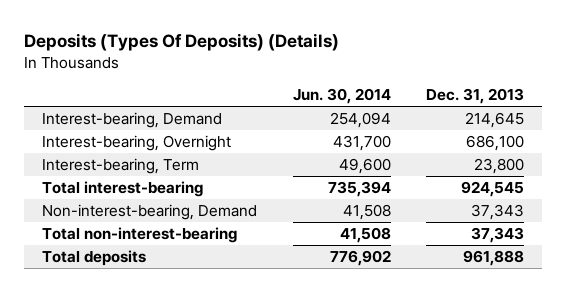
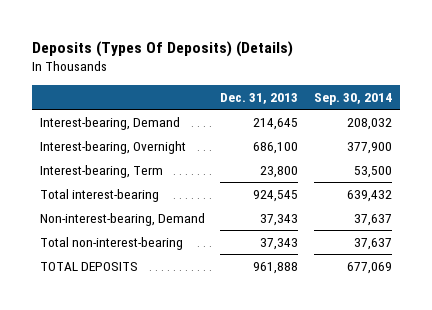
- | Jun. 30, 2014 | Dec. 31, 2013
+ | Dec. 31, 2013 | Sep. 30, 2014
- Total deposits | 776,902 | 961,888
+ TOTAL DEPOSITS | 961,888 | 677,069

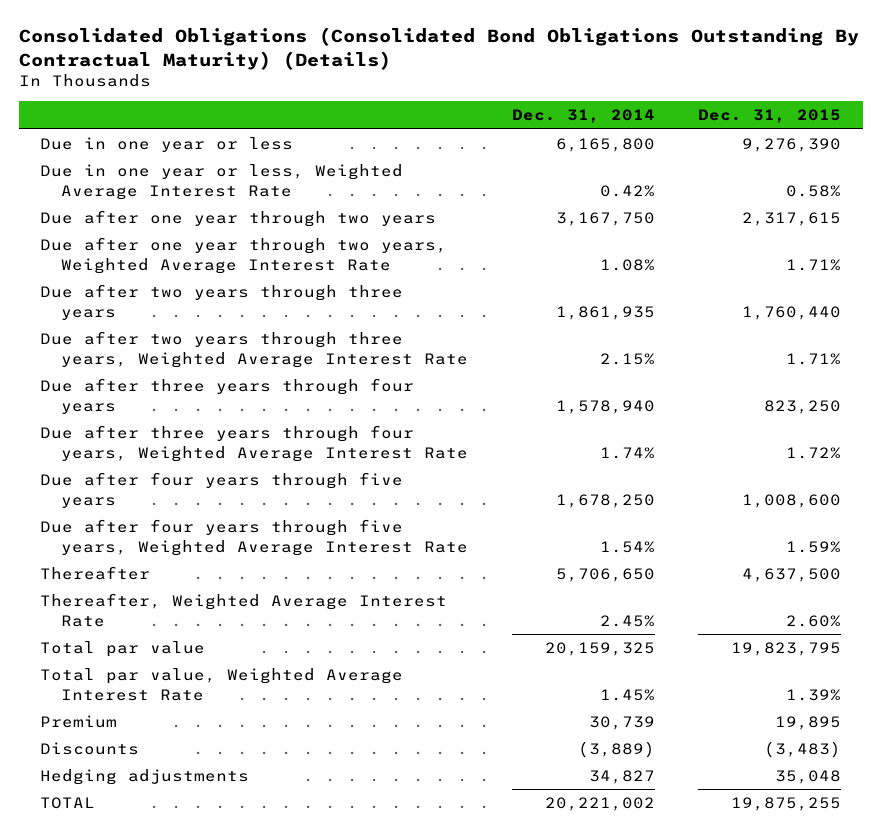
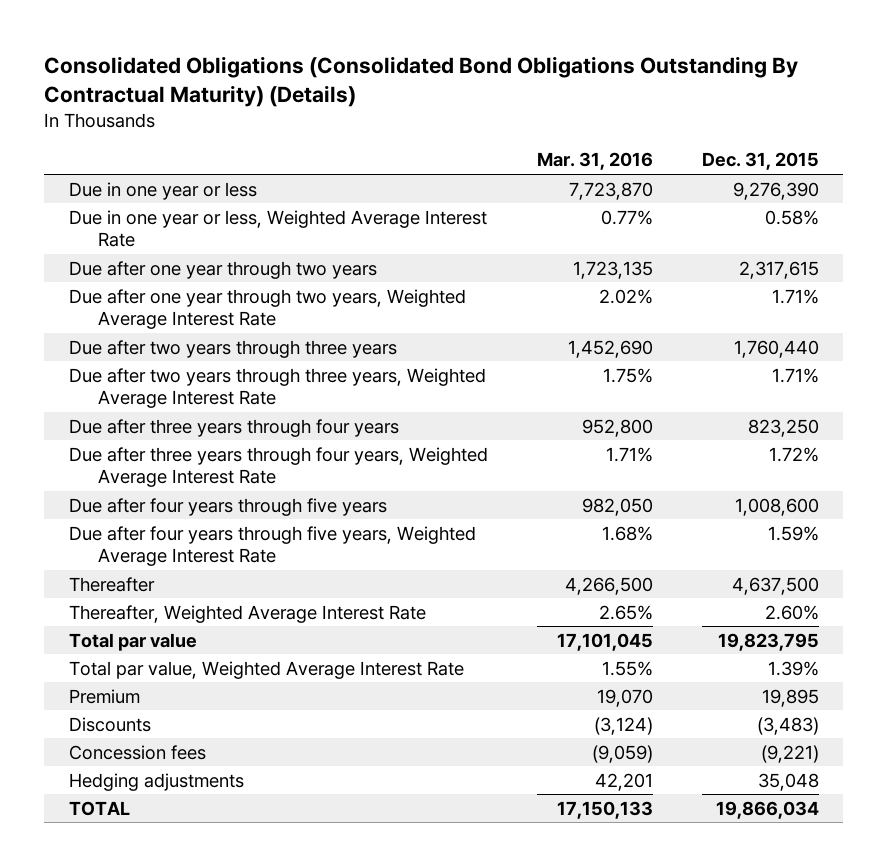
- | Dec. 31, 2014 | Dec. 31, 2015
+ | Mar. 31, 2016 | Dec. 31, 2015
+ Concession fees | (9,059) | (9,221)
- TOTAL | 20,221,002 | 19,875,255
+ TOTAL | 17,150,133 | 19,866,034

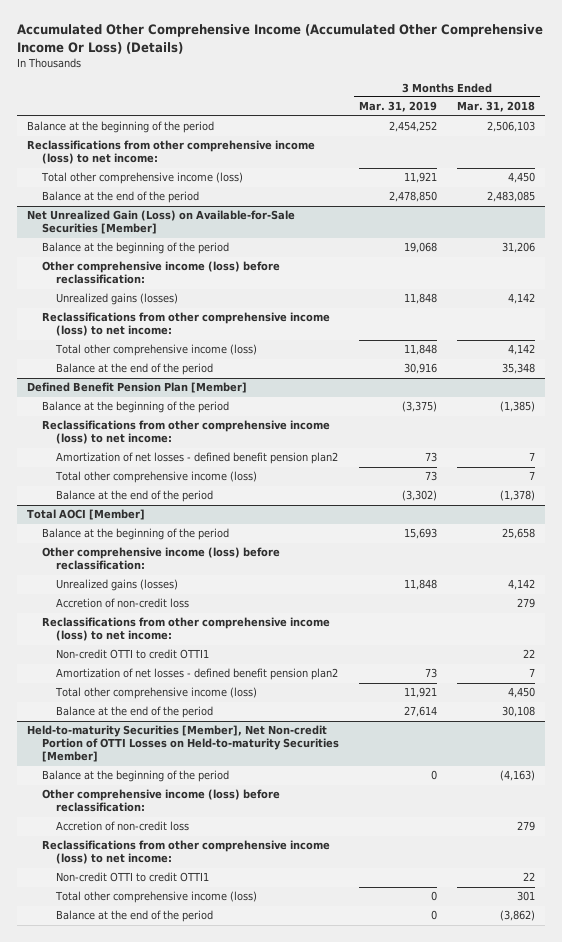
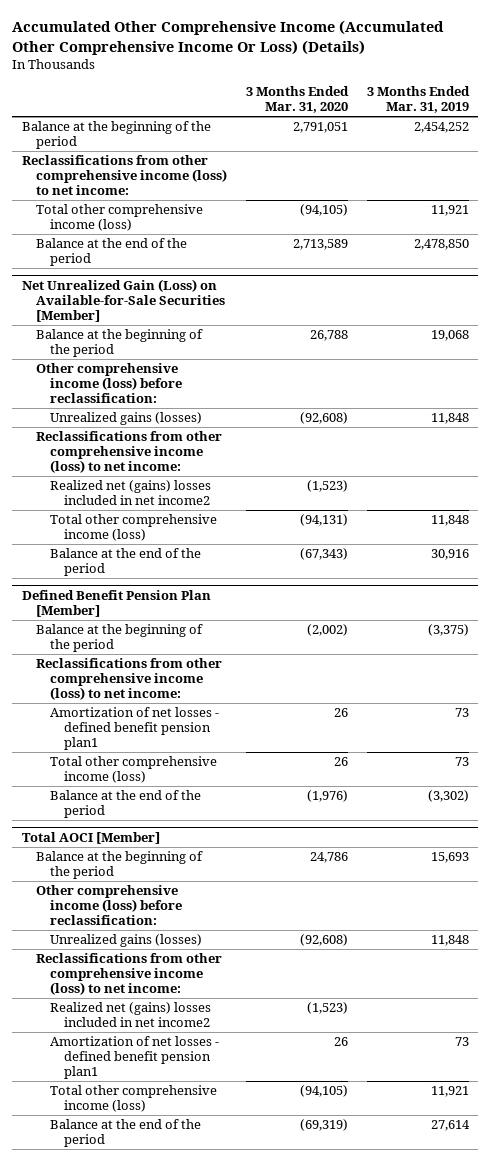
- | 3 Months Ended Mar. 31, 2019 | 3 Months Ended Mar. 31, 2018
+ | 3 Months Ended Mar. 31, 2020 | 3 Months Ended Mar. 31, 2019
@ Net Unrealized Gain (Loss) on Available-for-Sale Securities [Member]
+ Realized net (gains) losses included in net income2 | (1,523) |
@ Defined Benefit Pension Plan [Member]
- Amortization of net losses - defined benefit pension plan2 | 73 | 7
+ Amortization of net losses - defined benefit pension plan1 | 26 | 73
@ Total AOCI [Member]
- Accretion of non-credit loss | | 279
- Non-credit OTTI to credit OTTI1 | | 22
- Amortization of net losses - defined benefit pension plan2 | 73 | 7
+ Realized net (gains) losses included in net income2 | (1,523) |
+ Amortization of net losses - defined benefit pension plan1 | 26 | 73
- Held-to-maturity Securities [Member], Net Non-credit Portion of OTTI Losses on Held-to-maturity Securities [Member]
- Balance at the beginning of the period | 0 | (4,163)
- Other comprehensive income (loss) before reclassification:
- Accretion of non-credit loss | | 279
- Reclassifications from other comprehensive income (loss) to net income:
- Non-credit OTTI to credit OTTI1 | | 22
- Total other comprehensive income (loss) | 0 | 301
- Balance at the end of the period | 0 | (3,862)

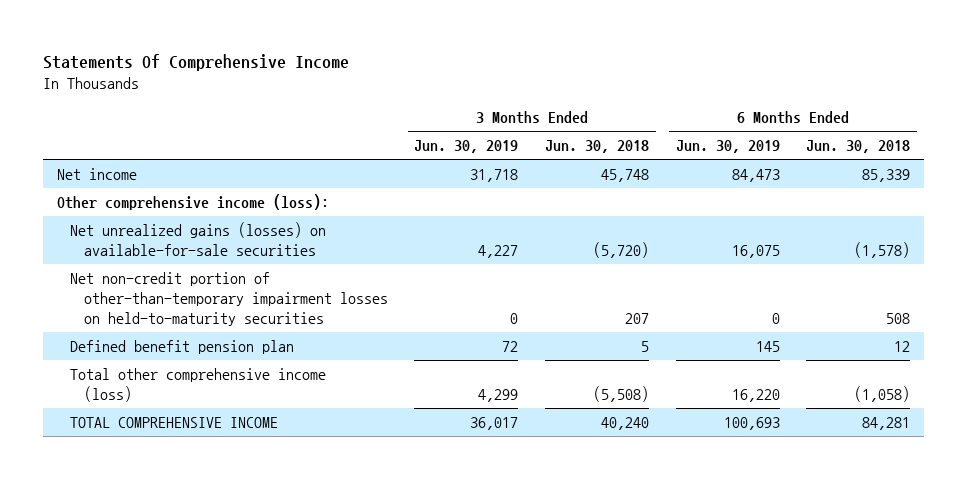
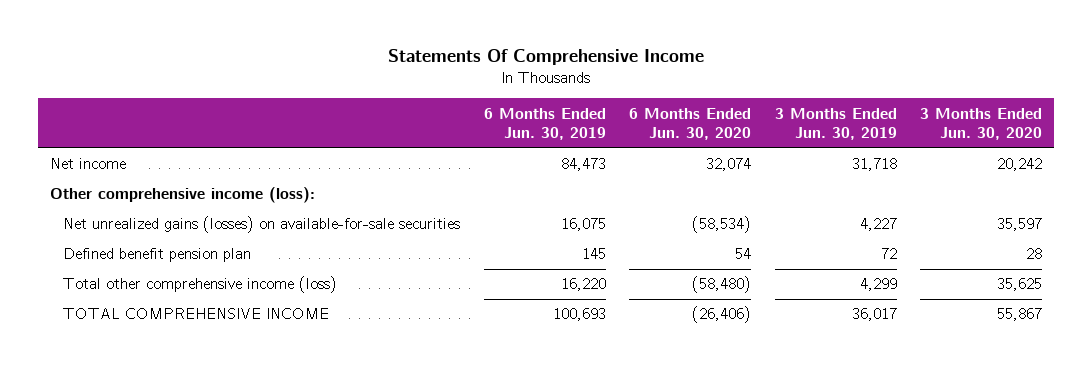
- | 3 Months Ended Jun. 30, 2019 | 3 Months Ended Jun. 30, 2018 | 6 Months Ended Jun. 30, 2019 | 6 Months Ended Jun. 30, 2018
+ | 6 Months Ended Jun. 30, 2019 | 6 Months Ended Jun. 30, 2020 | 3 Months Ended Jun. 30, 2019 | 3 Months Ended Jun. 30, 2020
- Net non-credit portion of other-than-temporary impairment losses on held-to-maturity securities | 0 | 207 | 0 | 508

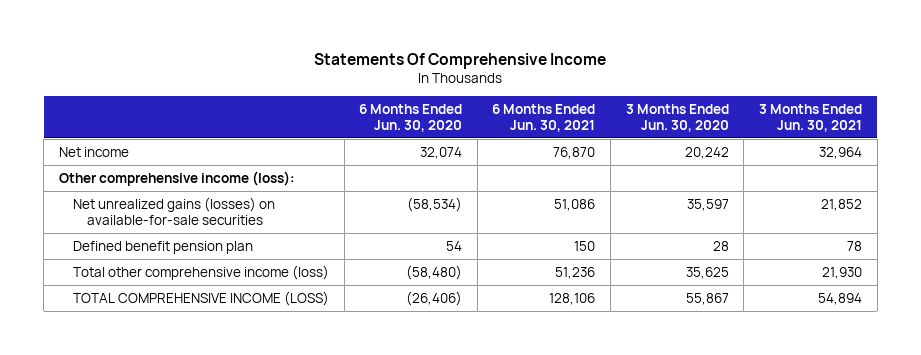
- | 6 Months Ended Jun. 30, 2019 | 6 Months Ended Jun. 30, 2020 | 3 Months Ended Jun. 30, 2019 | 3 Months Ended Jun. 30, 2020
+ | 6 Months Ended Jun. 30, 2020 | 6 Months Ended Jun. 30, 2021 | 3 Months Ended Jun. 30, 2020 | 3 Months Ended Jun. 30, 2021
- TOTAL COMPREHENSIVE INCOME | 100,693 | (26,406) | 36,017 | 55,867
+ TOTAL COMPREHENSIVE INCOME (LOSS) | (26,406) | 128,106 | 55,867 | 54,894

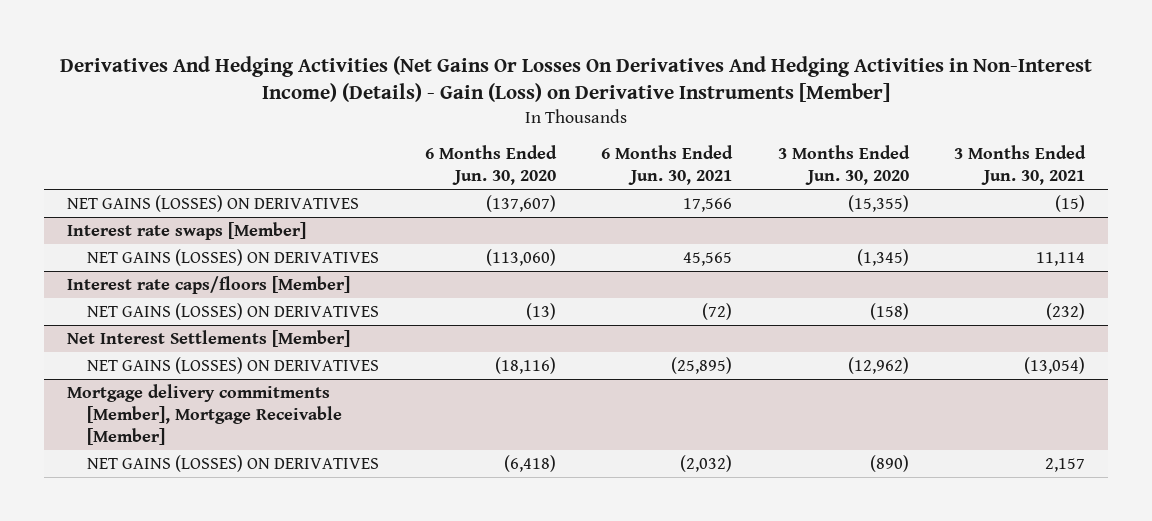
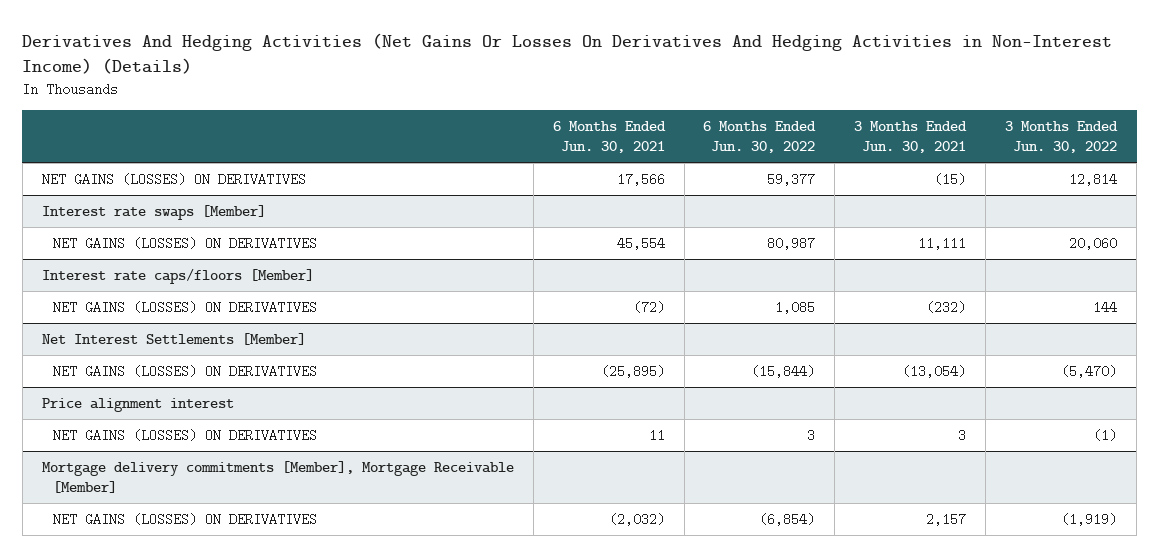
- Derivatives And Hedging Activities (Net Gains Or Losses On Derivatives And Hedging Activities in Non-Interest Income) (Details) - Gain (Loss) on Derivative Instruments [Member]
+ Derivatives And Hedging Activities (Net Gains Or Losses On Derivatives And Hedging Activities in Non-Interest Income) (Details)
- | 6 Months Ended Jun. 30, 2020 | 6 Months Ended Jun. 30, 2021 | 3 Months Ended Jun. 30, 2020 | 3 Months Ended Jun. 30, 2021
+ | 6 Months Ended Jun. 30, 2021 | 6 Months Ended Jun. 30, 2022 | 3 Months Ended Jun. 30, 2021 | 3 Months Ended Jun. 30, 2022
@ Interest rate swaps [Member]
- NET GAINS (LOSSES) ON DERIVATIVES | (113,060) | 45,565 | (1,345) | 11,114
+ NET GAINS (LOSSES) ON DERIVATIVES | 45,554 | 80,987 | 11,111 | 20,060
+ Price alignment interest
+ NET GAINS (LOSSES) ON DERIVATIVES | 11 | 3 | 3 | (1)

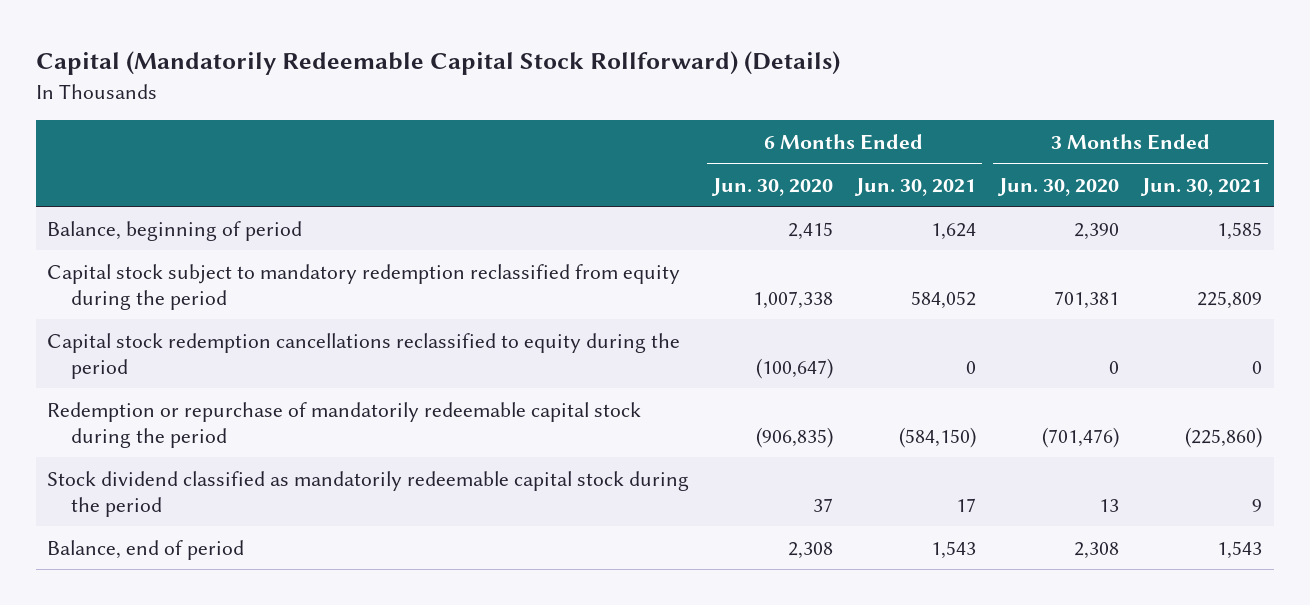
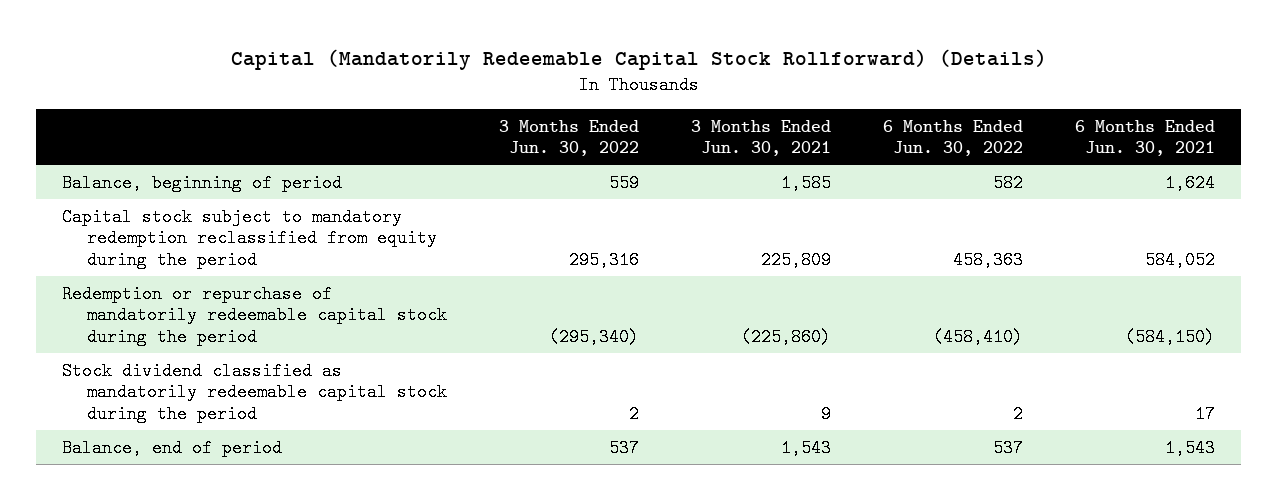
- | 6 Months Ended Jun. 30, 2020 | 6 Months Ended Jun. 30, 2021 | 3 Months Ended Jun. 30, 2020 | 3 Months Ended Jun. 30, 2021
+ | 3 Months Ended Jun. 30, 2022 | 3 Months Ended Jun. 30, 2021 | 6 Months Ended Jun. 30, 2022 | 6 Months Ended Jun. 30, 2021
- Capital stock redemption cancellations reclassified to equity during the period | (100,647) | 0 | 0 | 0

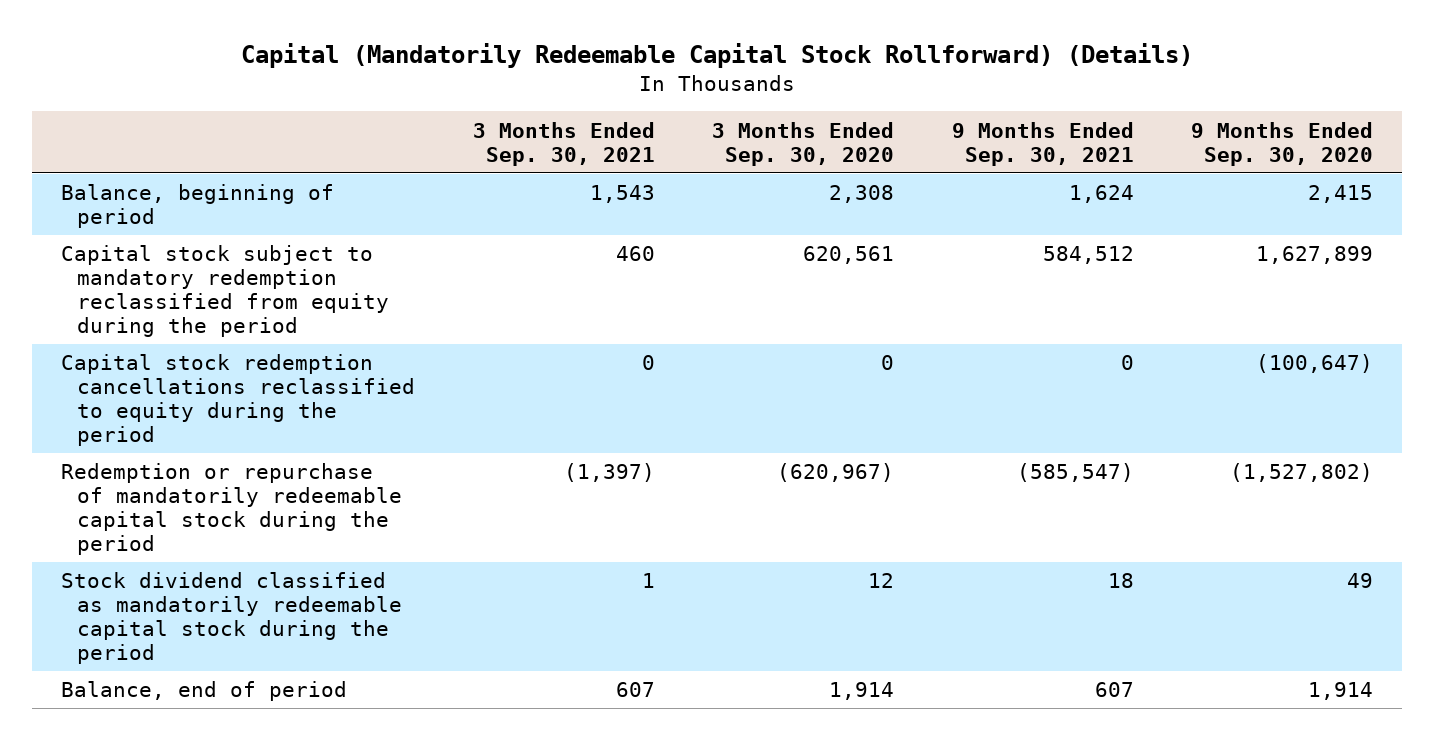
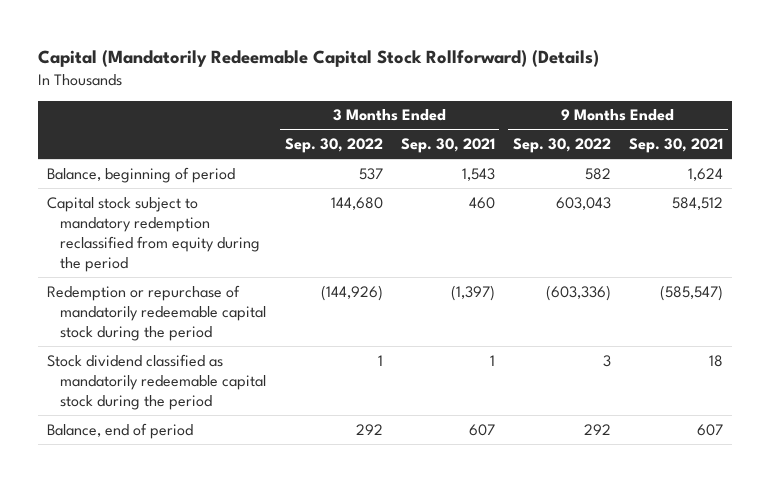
- | 3 Months Ended Sep. 30, 2021 | 3 Months Ended Sep. 30, 2020 | 9 Months Ended Sep. 30, 2021 | 9 Months Ended Sep. 30, 2020
+ | 3 Months Ended Sep. 30, 2022 | 3 Months Ended Sep. 30, 2021 | 9 Months Ended Sep. 30, 2022 | 9 Months Ended Sep. 30, 2021
- Capital stock redemption cancellations reclassified to equity during the period | 0 | 0 | 0 | (100,647)

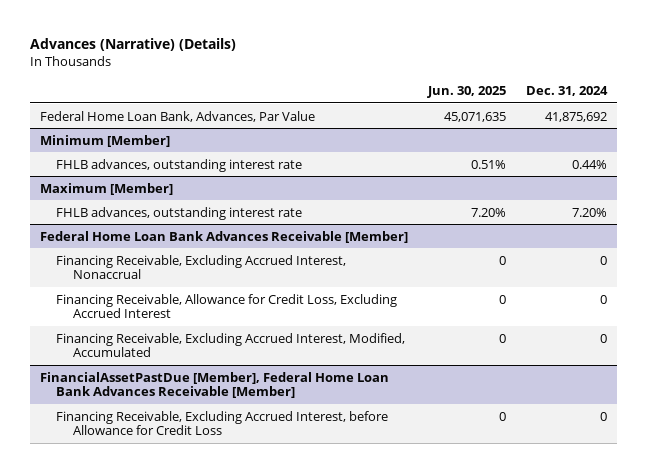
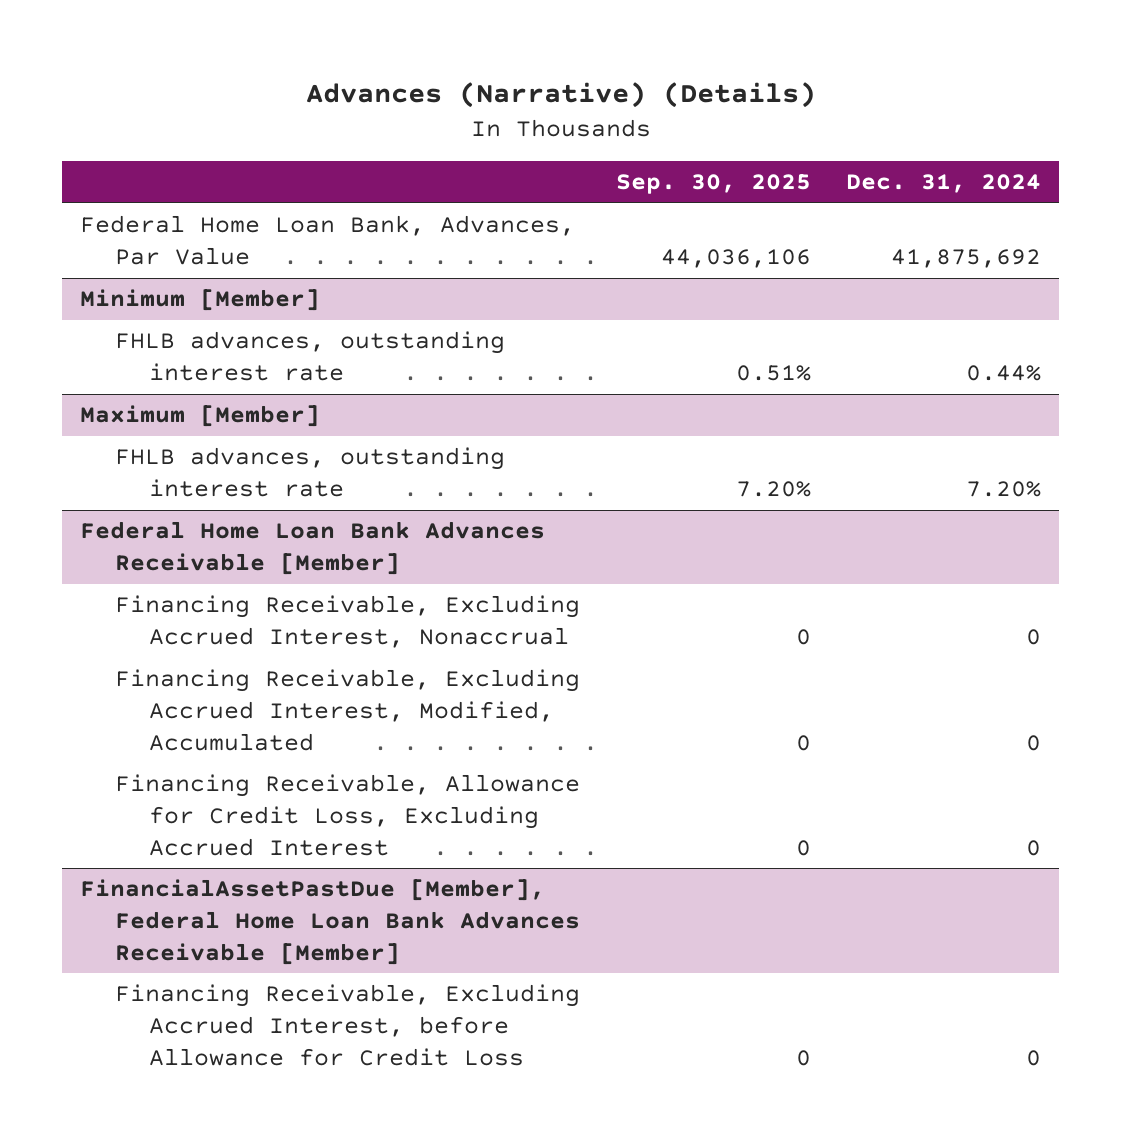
- | Jun. 30, 2025 | Dec. 31, 2024
+ | Sep. 30, 2025 | Dec. 31, 2024
@ Federal Home Loan Bank Advances Receivable [Member]
moved down: Financing Receivable, Allowance for Credit Loss, Excluding Accrued Interest | 0 | 0

